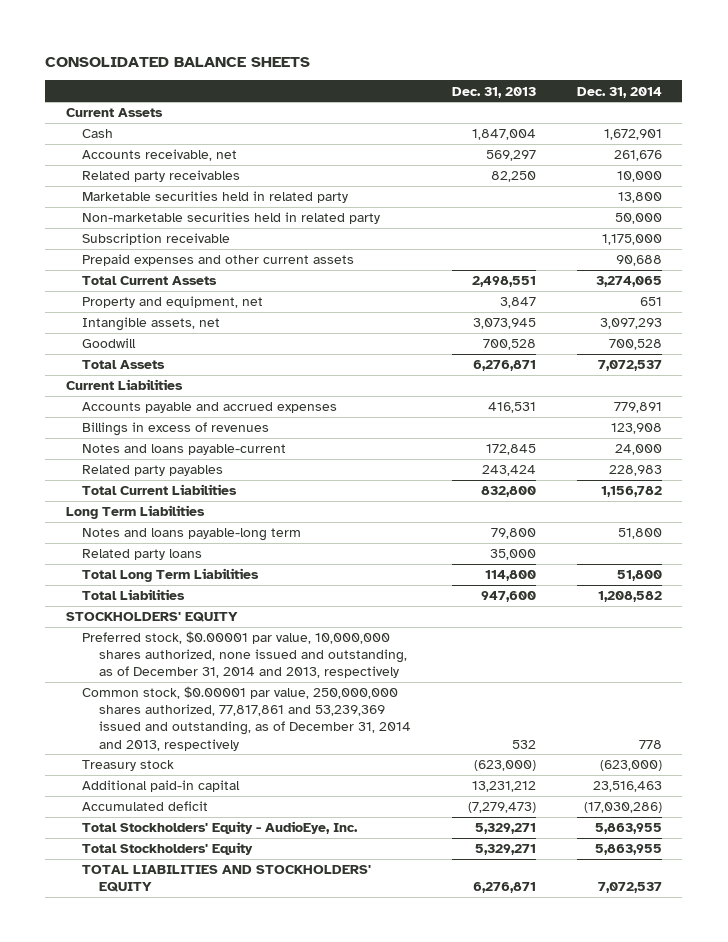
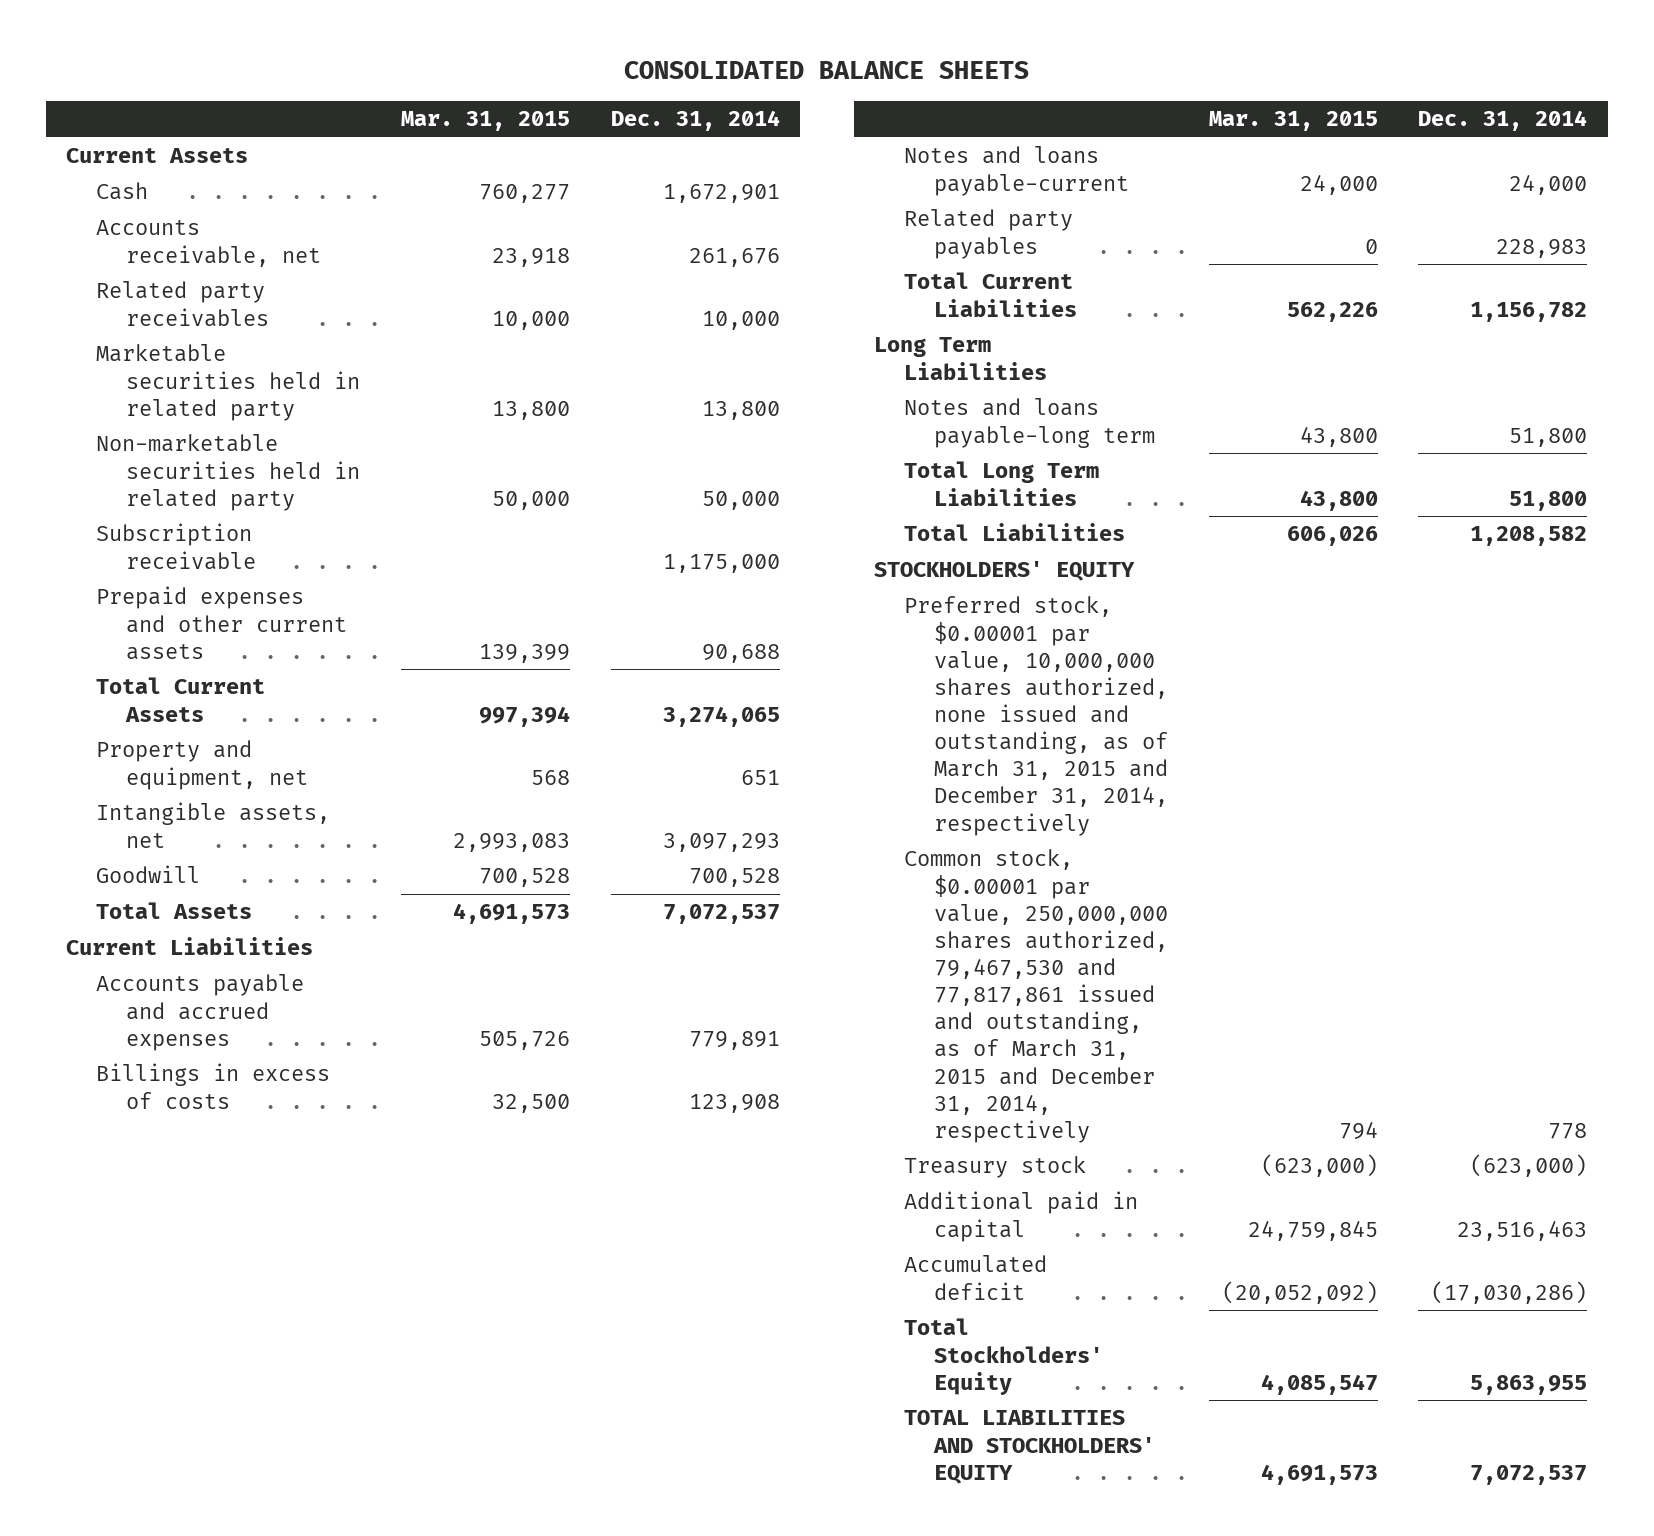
- | Dec. 31, 2013 | Dec. 31, 2014
+ | Mar. 31, 2015 | Dec. 31, 2014
- Billings in excess of revenues | | 123,908
+ Billings in excess of costs | 32,500 | 123,908
- Related party loans | 35,000 |
- Preferred stock, $0.00001 par value, 10,000,000 shares authorized, none issued and outstanding, as of December 31, 2014 and 2013, respectively
- Common stock, $0.00001 par value, 250,000,000 shares authorized, 77,817,861 and 53,239,369 issued and outstanding, as of December 31, 2014 and 2013, respectively | 532 | 778
+ Preferred stock, $0.00001 par value, 10,000,000 shares authorized, none issued and outstanding, as of March 31, 2015 and December 31, 2014, respectively
+ Common stock, $0.00001 par value, 250,000,000 shares authorized, 79,467,530 and 77,817,861 issued and outstanding, as of March 31, 2015 and December 31, 2014, respectively | 794 | 778
- Additional paid-in capital | 13,231,212 | 23,516,463
+ Additional paid in capital | 24,759,845 | 23,516,463
- Total Stockholders' Equity - AudioEye, Inc. | 5,329,271 | 5,863,955

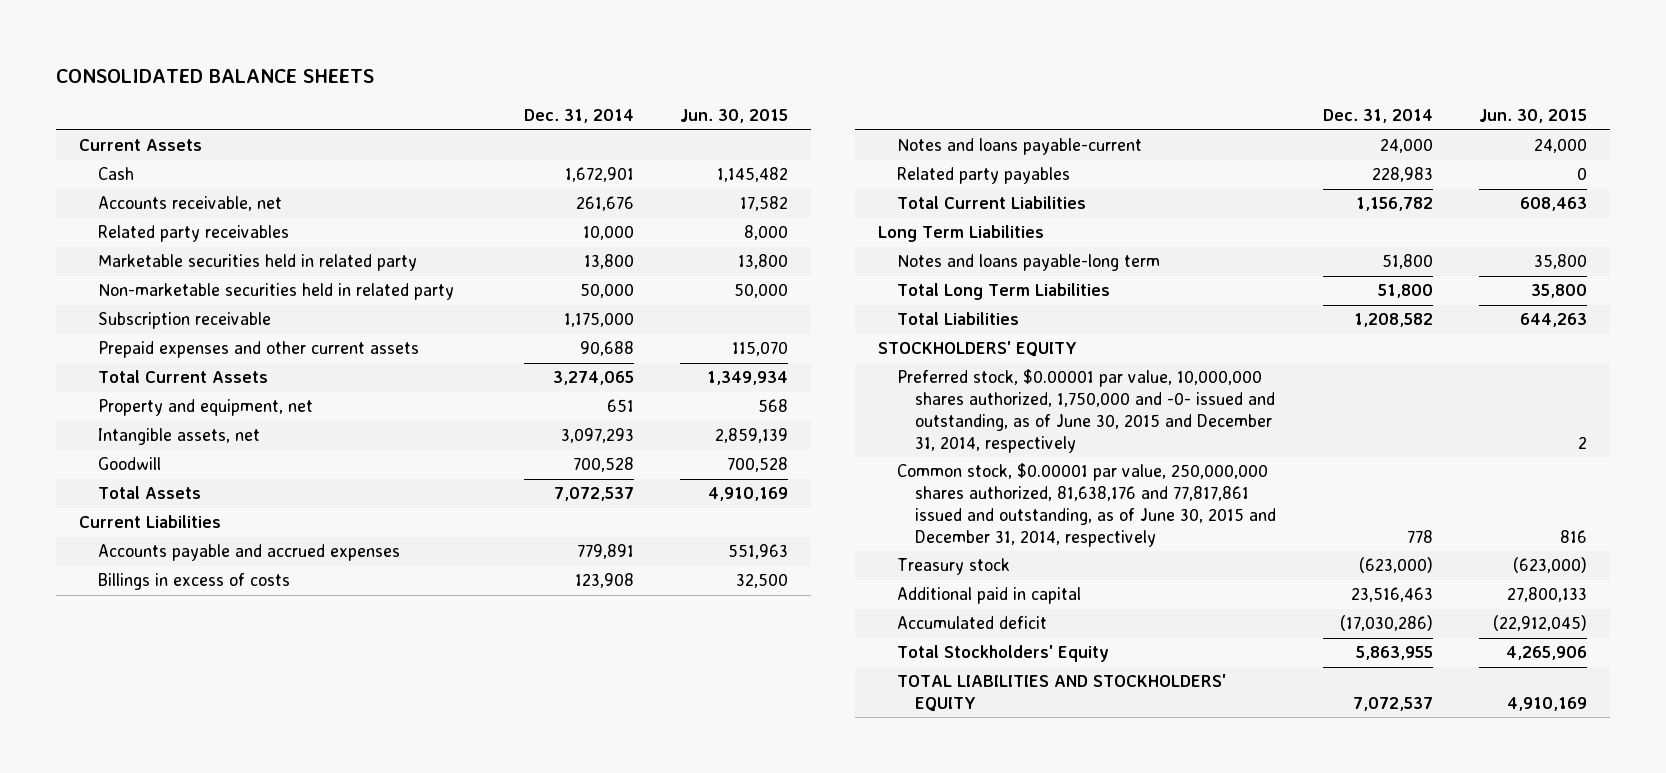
- | Mar. 31, 2015 | Dec. 31, 2014
+ | Dec. 31, 2014 | Jun. 30, 2015
- Preferred stock, $0.00001 par value, 10,000,000 shares authorized, none issued and outstanding, as of March 31, 2015 and December 31, 2014, respectively
- Common stock, $0.00001 par value, 250,000,000 shares authorized, 79,467,530 and 77,817,861 issued and outstanding, as of March 31, 2015 and December 31, 2014, respectively | 794 | 778
+ Preferred stock, $0.00001 par value, 10,000,000 shares authorized, 1,750,000 and -0- issued and outstanding, as of June 30, 2015 and December 31, 2014, respectively | | 2
+ Common stock, $0.00001 par value, 250,000,000 shares authorized, 81,638,176 and 77,817,861 issued and outstanding, as of June 30, 2015 and December 31, 2014, respectively | 778 | 816

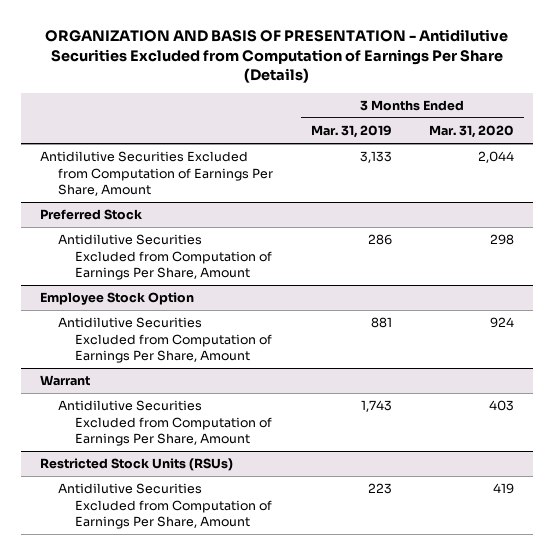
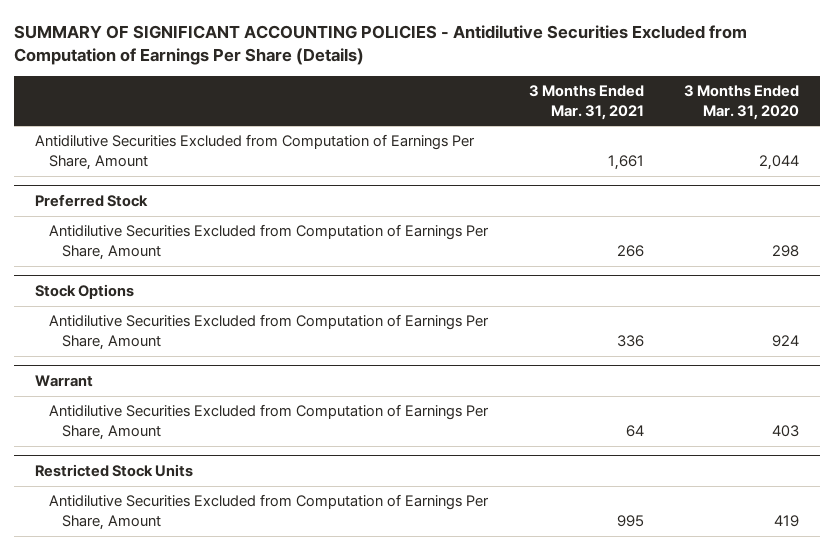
- ORGANIZATION AND BASIS OF PRESENTATION - Antidilutive Securities Excluded from Computation of Earnings Per Share (Details)
+ SUMMARY OF SIGNIFICANT ACCOUNTING POLICIES - Antidilutive Securities Excluded from Computation of Earnings Per Share (Details)
- | 3 Months Ended Mar. 31, 2019 | 3 Months Ended Mar. 31, 2020
+ | 3 Months Ended Mar. 31, 2021 | 3 Months Ended Mar. 31, 2020
- Employee Stock Option
+ Stock Options
- Restricted Stock Units (RSUs)
+ Restricted Stock Units

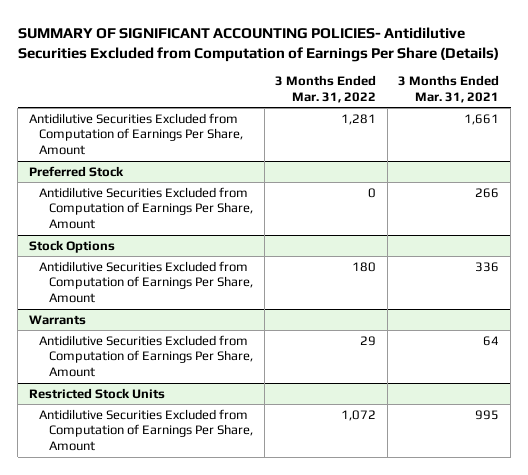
- SUMMARY OF SIGNIFICANT ACCOUNTING POLICIES - Antidilutive Securities Excluded from Computation of Earnings Per Share (Details)
+ SUMMARY OF SIGNIFICANT ACCOUNTING POLICIES- Antidilutive Securities Excluded from Computation of Earnings Per Share (Details)
- | 3 Months Ended Mar. 31, 2021 | 3 Months Ended Mar. 31, 2020
+ | 3 Months Ended Mar. 31, 2022 | 3 Months Ended Mar. 31, 2021
- Warrant
+ Warrants

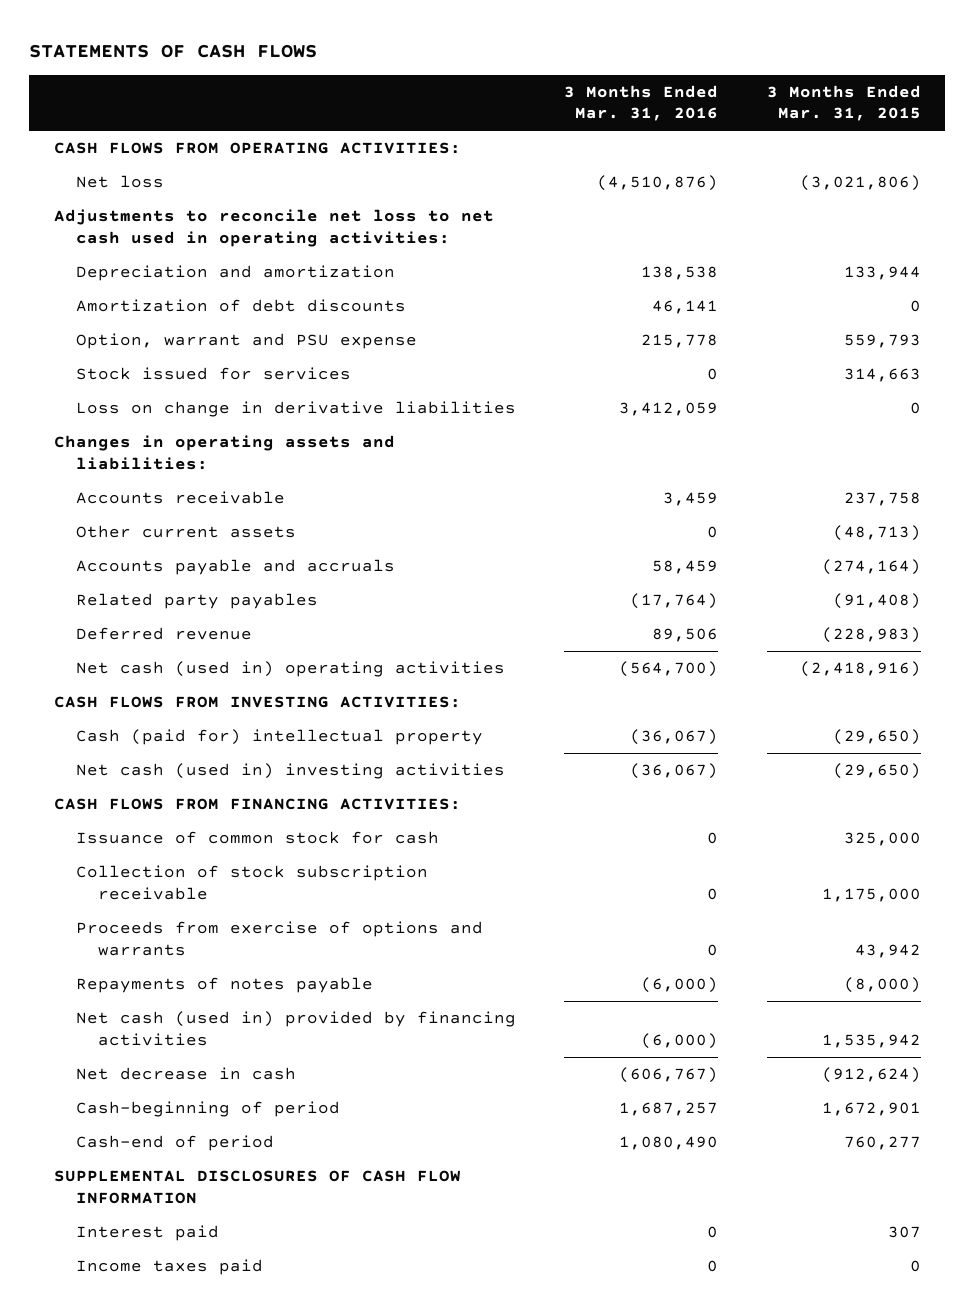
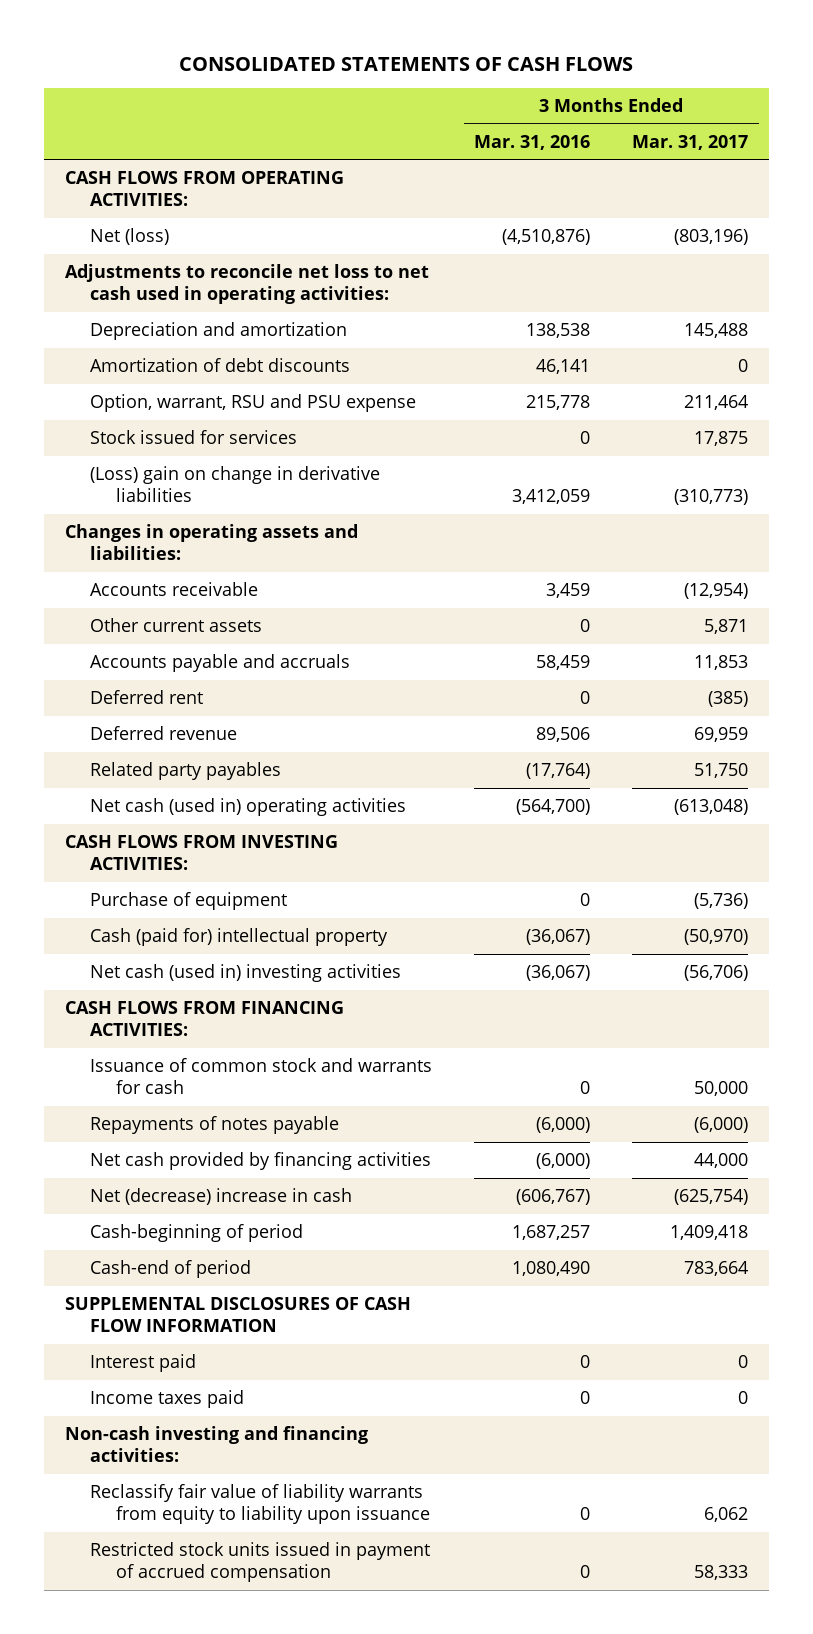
- STATEMENTS OF CASH FLOWS
+ CONSOLIDATED STATEMENTS OF CASH FLOWS
- | 3 Months Ended Mar. 31, 2016 | 3 Months Ended Mar. 31, 2015
+ | 3 Months Ended Mar. 31, 2016 | 3 Months Ended Mar. 31, 2017
- Net loss | (4,510,876) | (3,021,806)
+ Net (loss) | (4,510,876) | (803,196)
- Option, warrant and PSU expense | 215,778 | 559,793
+ Option, warrant, RSU and PSU expense | 215,778 | 211,464
- Loss on change in derivative liabilities | 3,412,059 | 0
+ (Loss) gain on change in derivative liabilities | 3,412,059 | (310,773)
+ Deferred rent | 0 | (385)
moved down: Related party payables | (17,764) | 51,750
+ Purchase of equipment | 0 | (5,736)
- Issuance of common stock for cash | 0 | 325,000
- Collection of stock subscription receivable | 0 | 1,175,000
- Proceeds from exercise of options and warrants | 0 | 43,942
+ Issuance of common stock and warrants for cash | 0 | 50,000
- Net cash (used in) provided by financing activities | (6,000) | 1,535,942
- Net decrease in cash | (606,767) | (912,624)
+ Net cash provided by financing activities | (6,000) | 44,000
+ Net (decrease) increase in cash | (606,767) | (625,754)
+ Non-cash investing and financing activities:
+ Reclassify fair value of liability warrants from equity to liability upon issuance | 0 | 6,062
+ Restricted stock units issued in payment of accrued compensation | 0 | 58,333

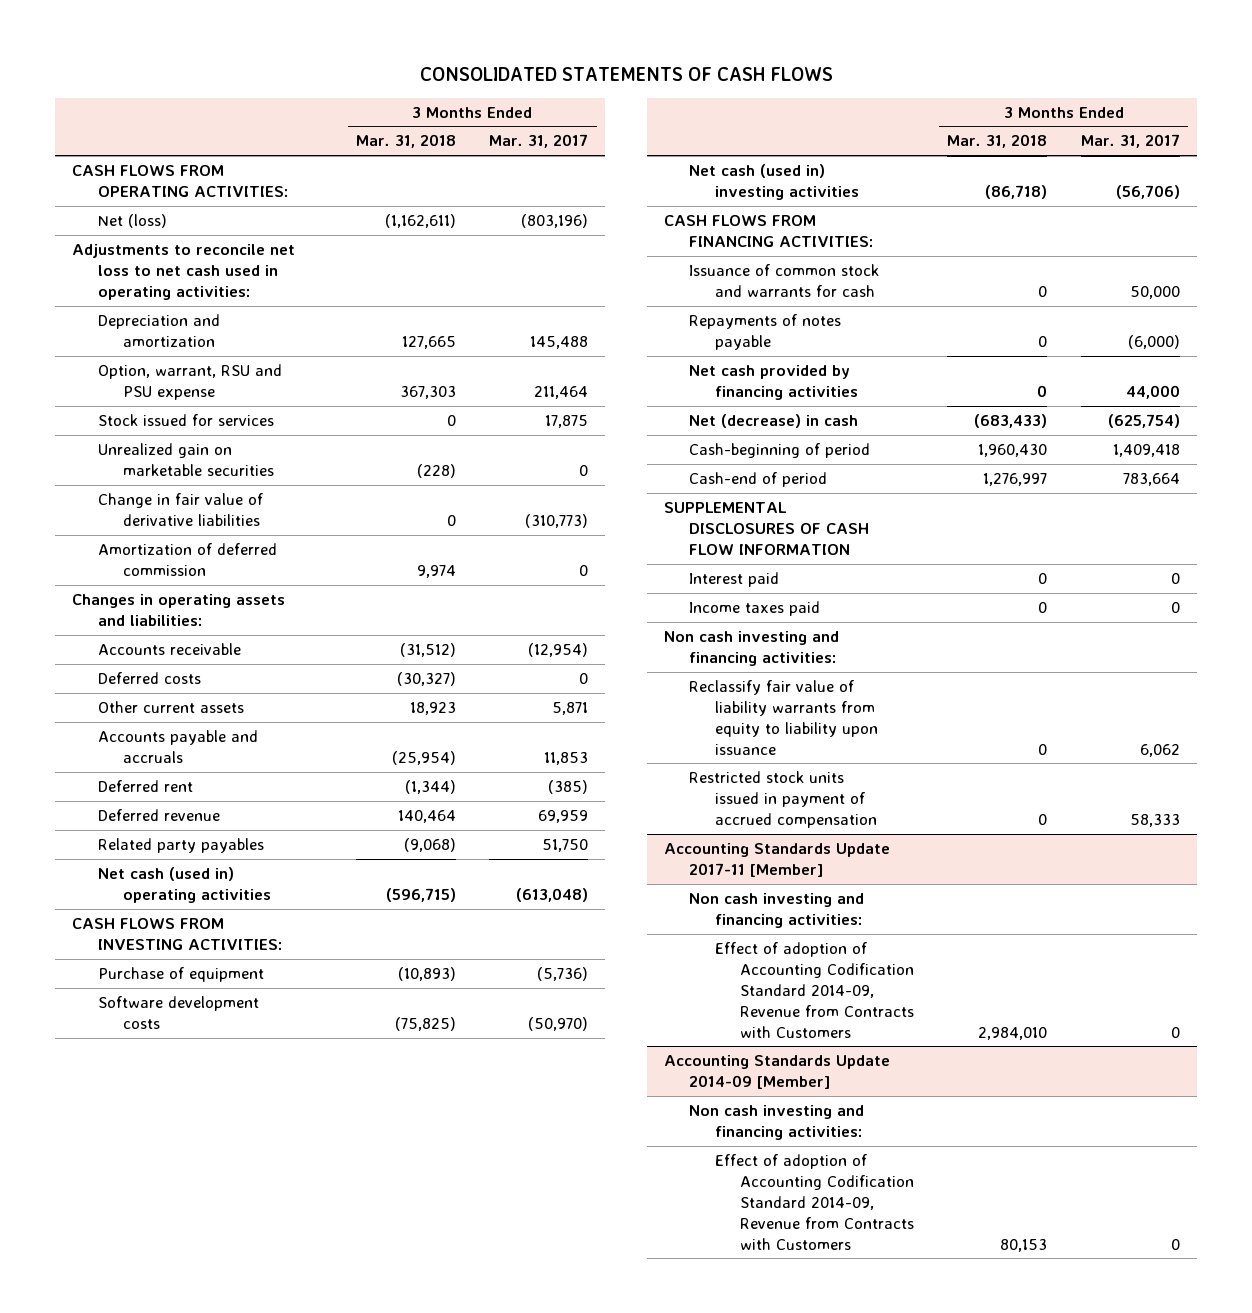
- | 3 Months Ended Mar. 31, 2016 | 3 Months Ended Mar. 31, 2017
+ | 3 Months Ended Mar. 31, 2018 | 3 Months Ended Mar. 31, 2017
- Amortization of debt discounts | 46,141 | 0
- (Loss) gain on change in derivative liabilities | 3,412,059 | (310,773)
+ Unrealized gain on marketable securities | (228) | 0
+ Change in fair value of derivative liabilities | 0 | (310,773)
+ Amortization of deferred commission | 9,974 | 0
+ Deferred costs | (30,327) | 0
- Cash (paid for) intellectual property | (36,067) | (50,970)
+ Software development costs | (75,825) | (50,970)
- Net (decrease) increase in cash | (606,767) | (625,754)
+ Net (decrease) in cash | (683,433) | (625,754)
- Non-cash investing and financing activities:
+ Non cash investing and financing activities:
+ Accounting Standards Update 2017-11 [Member]
+ Non cash investing and financing activities:
+ Effect of adoption of Accounting Codification Standard 2014-09, Revenue from Contracts with Customers | 2,984,010 | 0
+ Accounting Standards Update 2014-09 [Member]
+ Non cash investing and financing activities:
+ Effect of adoption of Accounting Codification Standard 2014-09, Revenue from Contracts with Customers | 80,153 | 0

